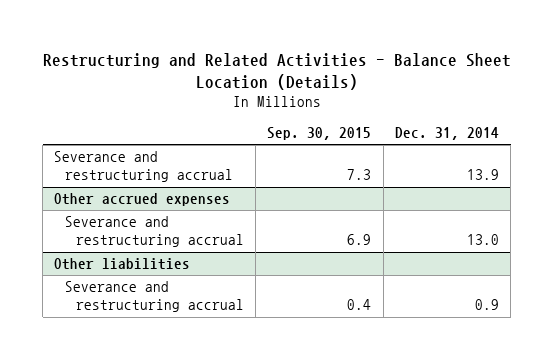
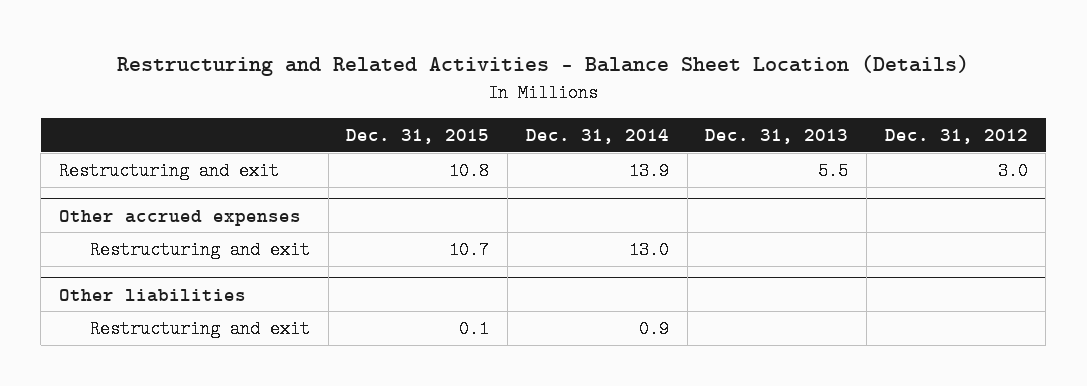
- | Sep. 30, 2015 | Dec. 31, 2014
+ | Dec. 31, 2015 | Dec. 31, 2014 | Dec. 31, 2013 | Dec. 31, 2012
- Severance and restructuring accrual | 7.3 | 13.9
+ Restructuring and exit | 10.8 | 13.9 | 5.5 | 3.0
@ Other accrued expenses
- Severance and restructuring accrual | 6.9 | 13.0
+ Restructuring and exit | 10.7 | 13.0 | |
@ Other liabilities
- Severance and restructuring accrual | 0.4 | 0.9
+ Restructuring and exit | 0.1 | 0.9 | |

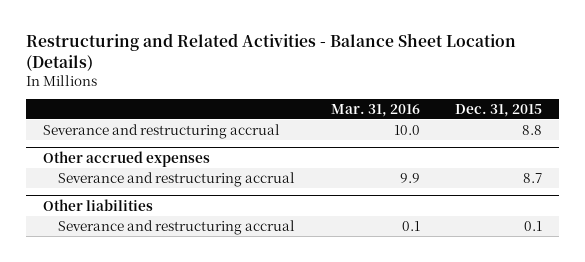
- | Dec. 31, 2015 | Dec. 31, 2014 | Dec. 31, 2013 | Dec. 31, 2012
+ | Mar. 31, 2016 | Dec. 31, 2015
- Restructuring and exit | 10.8 | 13.9 | 5.5 | 3.0
+ Severance and restructuring accrual | 10.0 | 8.8
@ Other accrued expenses
- Restructuring and exit | 10.7 | 13.0 | |
+ Severance and restructuring accrual | 9.9 | 8.7
@ Other liabilities
- Restructuring and exit | 0.1 | 0.9 | |
+ Severance and restructuring accrual | 0.1 | 0.1

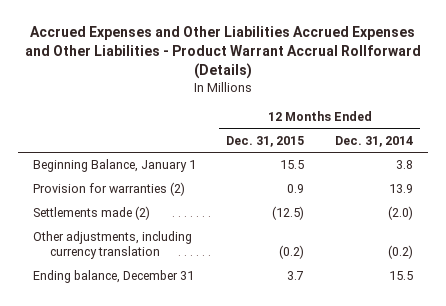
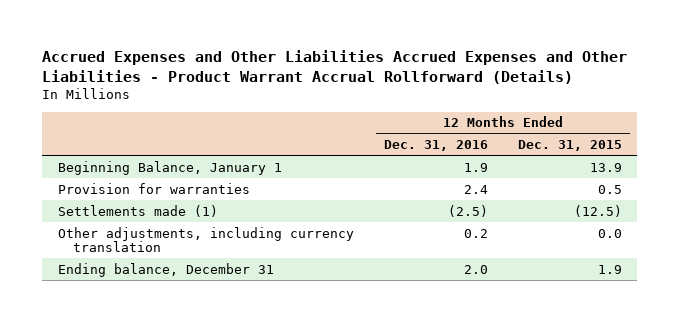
- | 12 Months Ended Dec. 31, 2015 | 12 Months Ended Dec. 31, 2014
+ | 12 Months Ended Dec. 31, 2016 | 12 Months Ended Dec. 31, 2015
- Beginning Balance, January 1 | 15.5 | 3.8
- Provision for warranties (2) | 0.9 | 13.9
- Settlements made (2) | (12.5) | (2.0)
- Other adjustments, including currency translation | (0.2) | (0.2)
- Ending balance, December 31 | 3.7 | 15.5
+ Beginning Balance, January 1 | 1.9 | 13.9
+ Provision for warranties | 2.4 | 0.5
+ Settlements made (1) | (2.5) | (12.5)
+ Other adjustments, including currency translation | 0.2 | 0.0
+ Ending balance, December 31 | 2.0 | 1.9

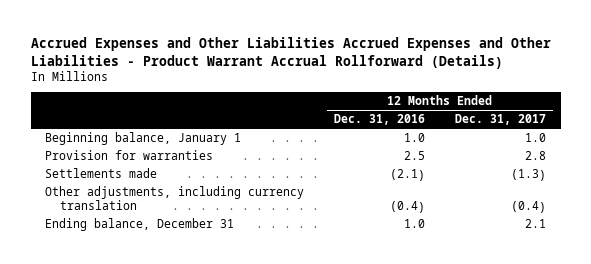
- | 12 Months Ended Dec. 31, 2016 | 12 Months Ended Dec. 31, 2015
+ | 12 Months Ended Dec. 31, 2016 | 12 Months Ended Dec. 31, 2017
- Beginning Balance, January 1 | 1.9 | 13.9
- Provision for warranties | 2.4 | 0.5
- Settlements made (1) | (2.5) | (12.5)
- Other adjustments, including currency translation | 0.2 | 0.0
- Ending balance, December 31 | 2.0 | 1.9
+ Beginning balance, January 1 | 1.0 | 1.0
+ Provision for warranties | 2.5 | 2.8
+ Settlements made | (2.1) | (1.3)
+ Other adjustments, including currency translation | (0.4) | (0.4)
+ Ending balance, December 31 | 1.0 | 2.1

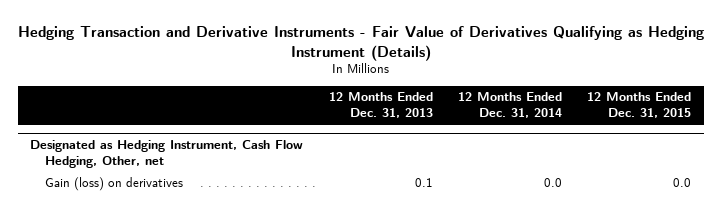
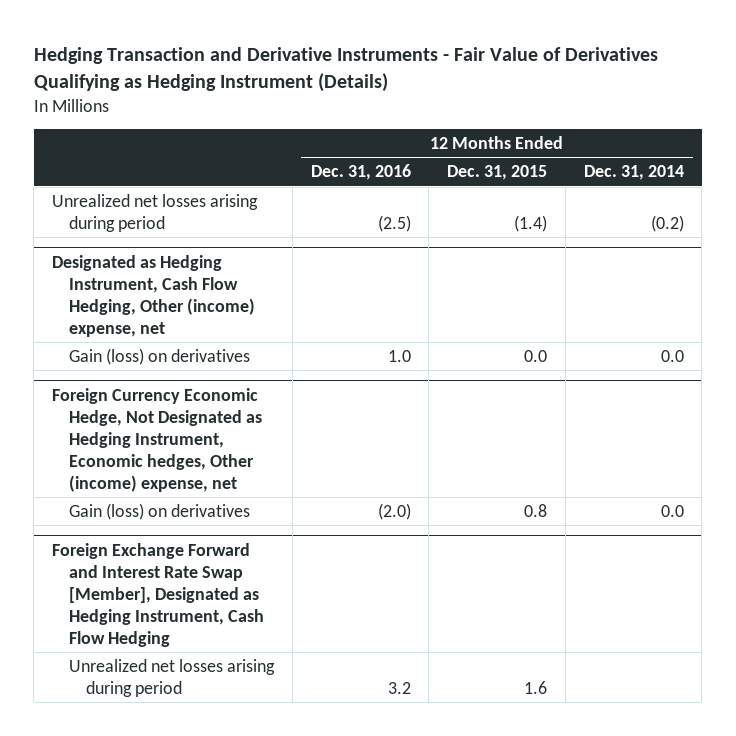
- | 12 Months Ended Dec. 31, 2013 | 12 Months Ended Dec. 31, 2014 | 12 Months Ended Dec. 31, 2015
+ | 12 Months Ended Dec. 31, 2016 | 12 Months Ended Dec. 31, 2015 | 12 Months Ended Dec. 31, 2014
- Designated as Hedging Instrument, Cash Flow Hedging, Other, net
+ Unrealized net losses arising during period | (2.5) | (1.4) | (0.2)
+ Designated as Hedging Instrument, Cash Flow Hedging, Other (income) expense, net
+ Foreign Currency Economic Hedge, Not Designated as Hedging Instrument, Economic hedges, Other (income) expense, net
+ Gain (loss) on derivatives | (2.0) | 0.8 | 0.0
+ Foreign Exchange Forward and Interest Rate Swap [Member], Designated as Hedging Instrument, Cash Flow Hedging
+ Unrealized net losses arising during period | 3.2 | 1.6 |

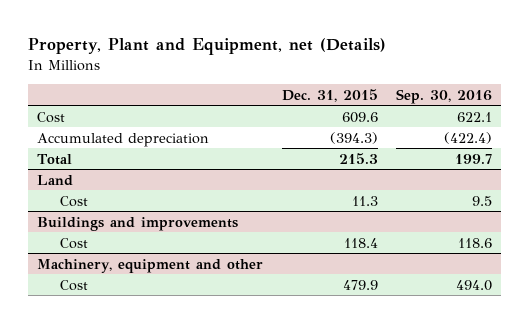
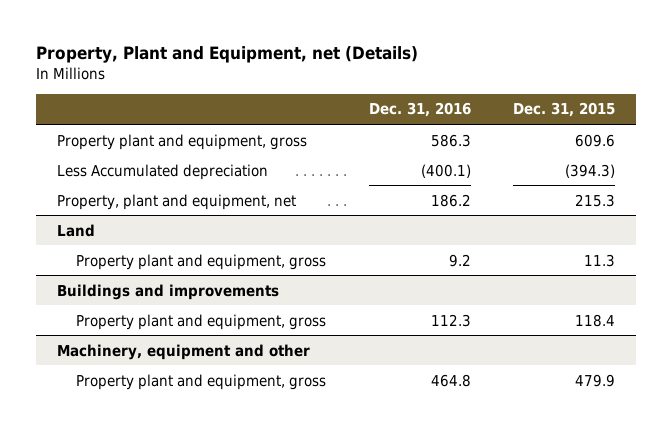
- | Dec. 31, 2015 | Sep. 30, 2016
+ | Dec. 31, 2016 | Dec. 31, 2015
- Cost | 609.6 | 622.1
- Accumulated depreciation | (394.3) | (422.4)
- Total | 215.3 | 199.7
+ Property plant and equipment, gross | 586.3 | 609.6
+ Less Accumulated depreciation | (400.1) | (394.3)
+ Property, plant and equipment, net | 186.2 | 215.3
@ Land
- Cost | 11.3 | 9.5
+ Property plant and equipment, gross | 9.2 | 11.3
@ Buildings and improvements
- Cost | 118.4 | 118.6
+ Property plant and equipment, gross | 112.3 | 118.4
@ Machinery, equipment and other
- Cost | 479.9 | 494.0
+ Property plant and equipment, gross | 464.8 | 479.9

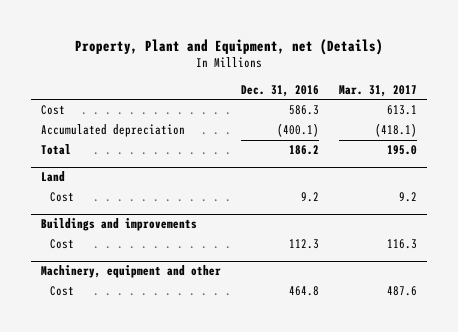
- | Dec. 31, 2016 | Dec. 31, 2015
+ | Dec. 31, 2016 | Mar. 31, 2017
- Property plant and equipment, gross | 586.3 | 609.6
- Less Accumulated depreciation | (400.1) | (394.3)
- Property, plant and equipment, net | 186.2 | 215.3
+ Cost | 586.3 | 613.1
+ Accumulated depreciation | (400.1) | (418.1)
+ Total | 186.2 | 195.0
@ Land
- Property plant and equipment, gross | 9.2 | 11.3
+ Cost | 9.2 | 9.2
@ Buildings and improvements
- Property plant and equipment, gross | 112.3 | 118.4
+ Cost | 112.3 | 116.3
@ Machinery, equipment and other
- Property plant and equipment, gross | 464.8 | 479.9
+ Cost | 464.8 | 487.6

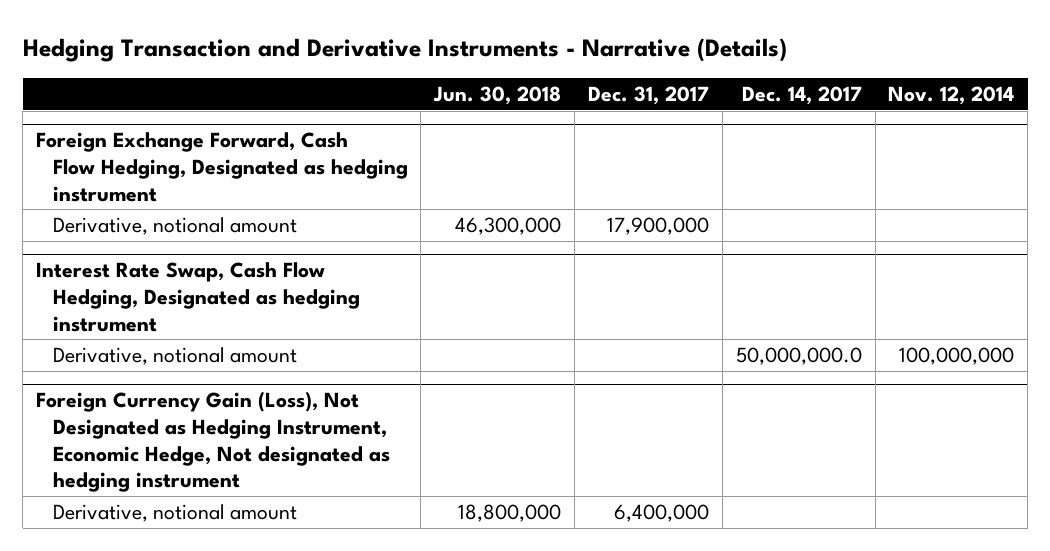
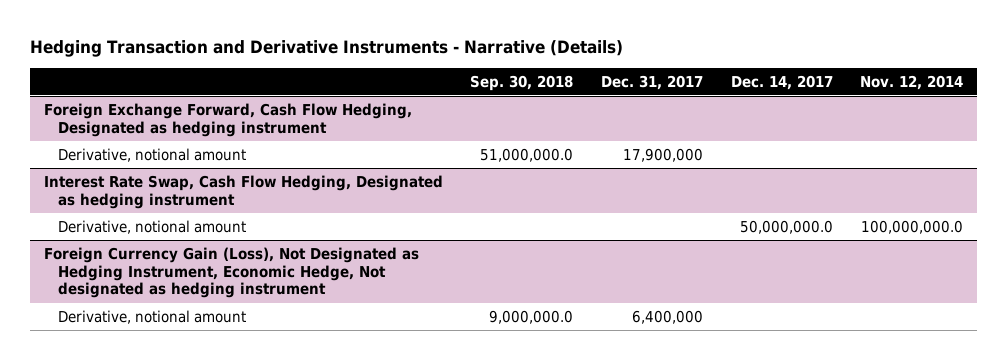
- | Jun. 30, 2018 | Dec. 31, 2017 | Dec. 14, 2017 | Nov. 12, 2014
+ | Sep. 30, 2018 | Dec. 31, 2017 | Dec. 14, 2017 | Nov. 12, 2014
@ Interest Rate Swap, Cash Flow Hedging, Designated as hedging instrument
- Derivative, notional amount | | | 50,000,000.0 | 100,000,000
+ Derivative, notional amount | | | 50,000,000.0 | 100,000,000.0

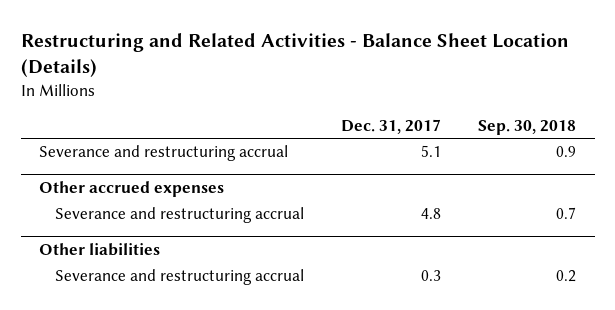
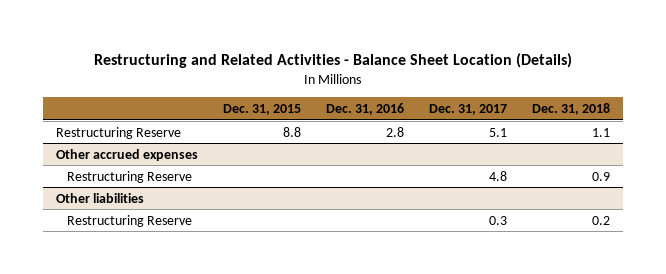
- | Dec. 31, 2017 | Sep. 30, 2018
+ | Dec. 31, 2015 | Dec. 31, 2016 | Dec. 31, 2017 | Dec. 31, 2018
- Severance and restructuring accrual | 5.1 | 0.9
+ Restructuring Reserve | 8.8 | 2.8 | 5.1 | 1.1
@ Other accrued expenses
- Severance and restructuring accrual | 4.8 | 0.7
+ Restructuring Reserve | | | 4.8 | 0.9
@ Other liabilities
- Severance and restructuring accrual | 0.3 | 0.2
+ Restructuring Reserve | | | 0.3 | 0.2

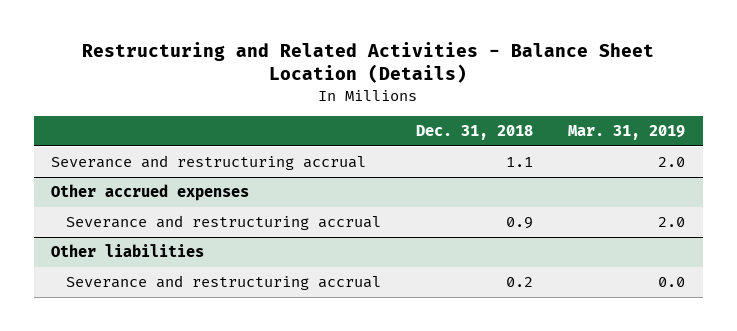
- | Dec. 31, 2015 | Dec. 31, 2016 | Dec. 31, 2017 | Dec. 31, 2018
+ | Dec. 31, 2018 | Mar. 31, 2019
- Restructuring Reserve | 8.8 | 2.8 | 5.1 | 1.1
+ Severance and restructuring accrual | 1.1 | 2.0
@ Other accrued expenses
- Restructuring Reserve | | | 4.8 | 0.9
+ Severance and restructuring accrual | 0.9 | 2.0
@ Other liabilities
- Restructuring Reserve | | | 0.3 | 0.2
+ Severance and restructuring accrual | 0.2 | 0.0

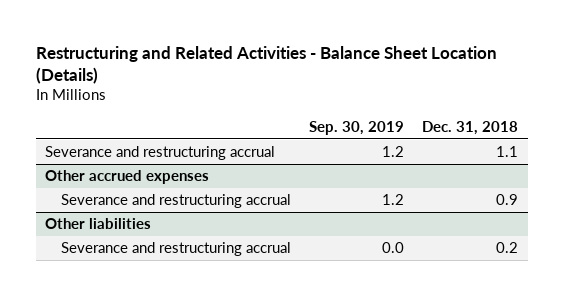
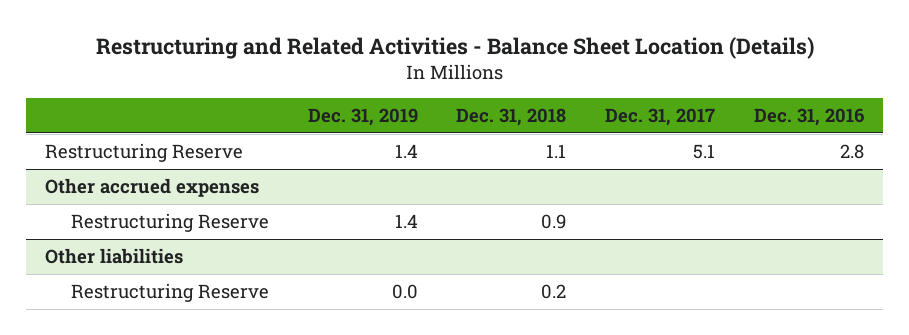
- | Sep. 30, 2019 | Dec. 31, 2018
+ | Dec. 31, 2019 | Dec. 31, 2018 | Dec. 31, 2017 | Dec. 31, 2016
- Severance and restructuring accrual | 1.2 | 1.1
+ Restructuring Reserve | 1.4 | 1.1 | 5.1 | 2.8
@ Other accrued expenses
- Severance and restructuring accrual | 1.2 | 0.9
+ Restructuring Reserve | 1.4 | 0.9 | |
@ Other liabilities
- Severance and restructuring accrual | 0.0 | 0.2
+ Restructuring Reserve | 0.0 | 0.2 | |

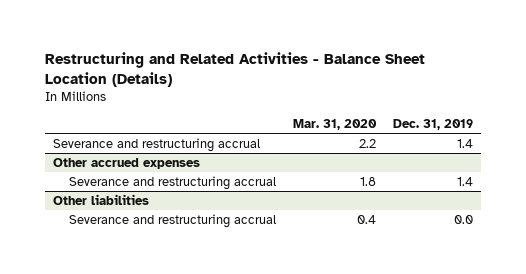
- | Dec. 31, 2019 | Dec. 31, 2018 | Dec. 31, 2017 | Dec. 31, 2016
+ | Mar. 31, 2020 | Dec. 31, 2019
- Restructuring Reserve | 1.4 | 1.1 | 5.1 | 2.8
+ Severance and restructuring accrual | 2.2 | 1.4
@ Other accrued expenses
- Restructuring Reserve | 1.4 | 0.9 | |
+ Severance and restructuring accrual | 1.8 | 1.4
@ Other liabilities
- Restructuring Reserve | 0.0 | 0.2 | |
+ Severance and restructuring accrual | 0.4 | 0.0

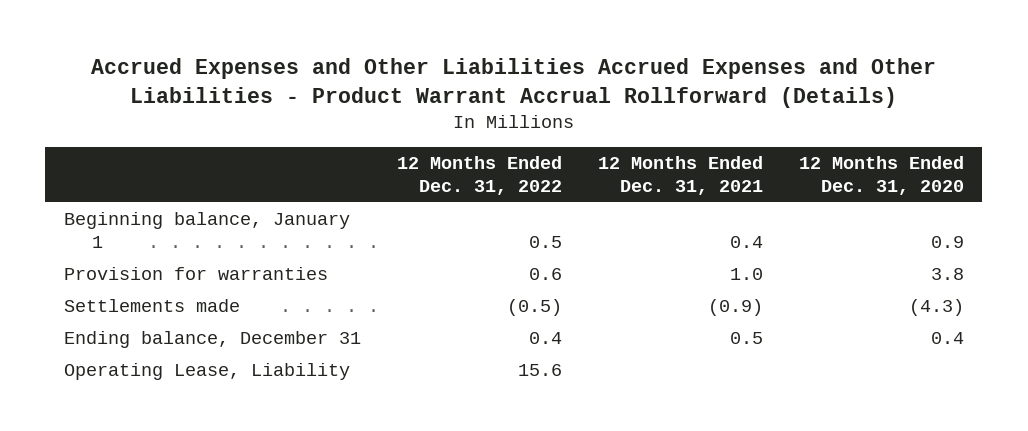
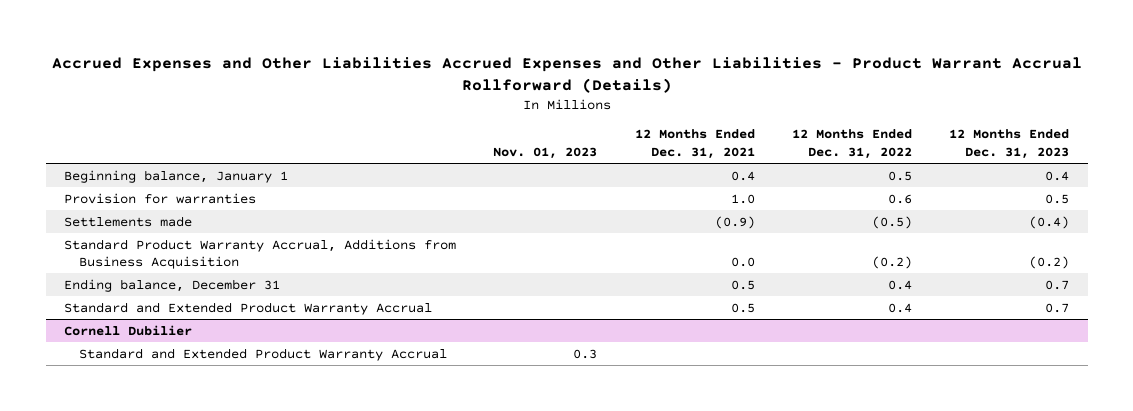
- | 12 Months Ended Dec. 31, 2022 | 12 Months Ended Dec. 31, 2021 | 12 Months Ended Dec. 31, 2020
+ | Nov. 01, 2023 | 12 Months Ended Dec. 31, 2021 | 12 Months Ended Dec. 31, 2022 | 12 Months Ended Dec. 31, 2023
+ Standard Product Warranty Accrual, Additions from Business Acquisition | | 0.0 | (0.2) | (0.2)
- Operating Lease, Liability | 15.6 | |
+ Standard and Extended Product Warranty Accrual | | 0.5 | 0.4 | 0.7
+ Cornell Dubilier
+ Standard and Extended Product Warranty Accrual | 0.3 | | |

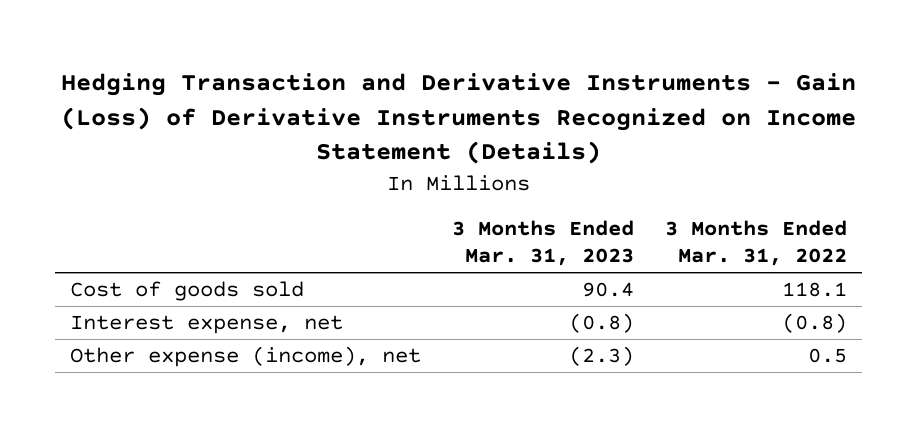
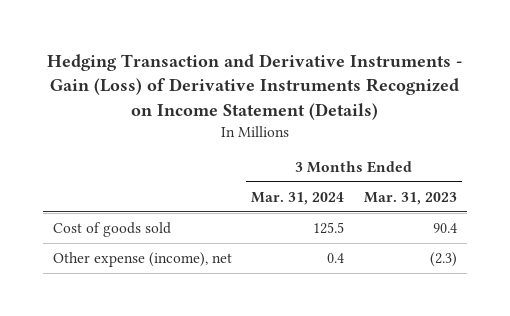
- | 3 Months Ended Mar. 31, 2023 | 3 Months Ended Mar. 31, 2022
+ | 3 Months Ended Mar. 31, 2024 | 3 Months Ended Mar. 31, 2023
- Interest expense, net | (0.8) | (0.8)

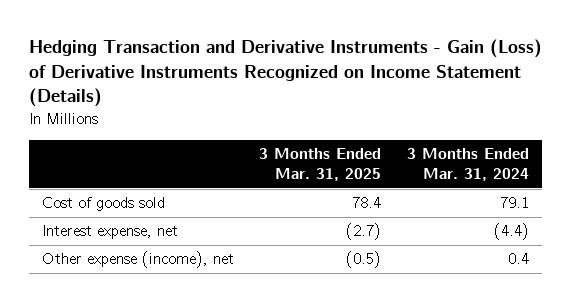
- | 3 Months Ended Mar. 31, 2024 | 3 Months Ended Mar. 31, 2023
+ | 3 Months Ended Mar. 31, 2025 | 3 Months Ended Mar. 31, 2024
- Cost of goods sold | 125.5 | 90.4
+ Cost of goods sold | 78.4 | 79.1
+ Interest expense, net | (2.7) | (4.4)

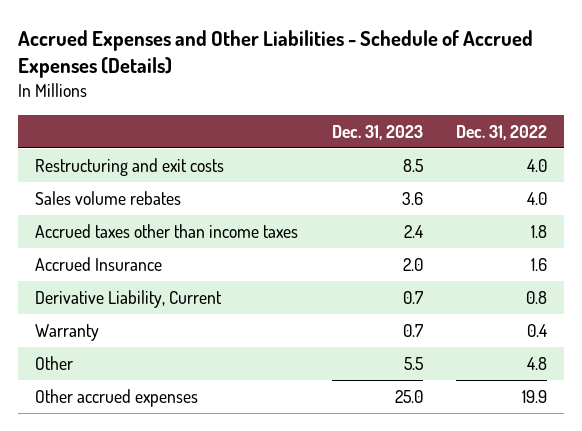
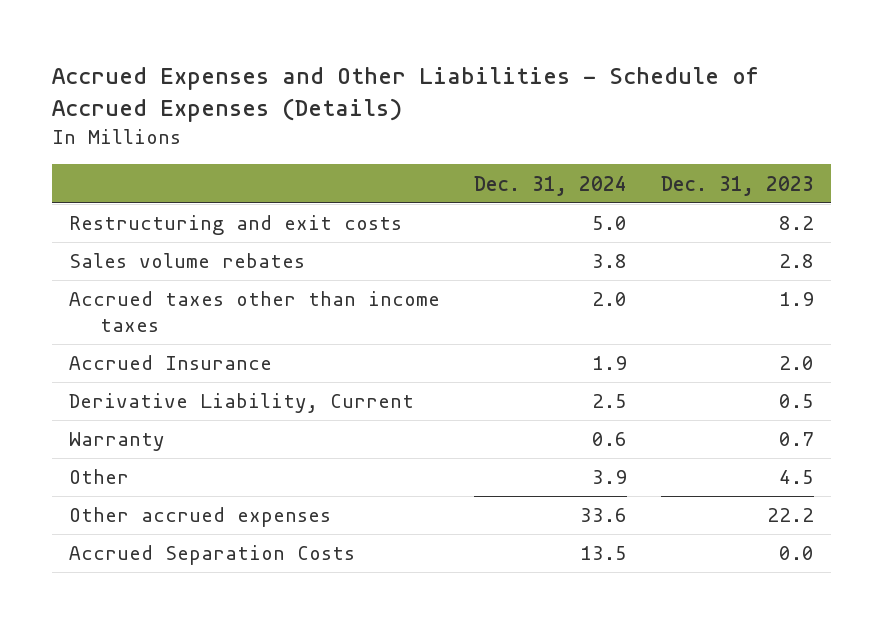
- | Dec. 31, 2023 | Dec. 31, 2022
+ | Dec. 31, 2024 | Dec. 31, 2023
- Restructuring and exit costs | 8.5 | 4.0
- Sales volume rebates | 3.6 | 4.0
- Accrued taxes other than income taxes | 2.4 | 1.8
+ Restructuring and exit costs | 5.0 | 8.2
+ Sales volume rebates | 3.8 | 2.8
+ Accrued taxes other than income taxes | 2.0 | 1.9
- Derivative Liability, Current | 0.7 | 0.8
+ Derivative Liability, Current | 2.5 | 0.5
- Other | 5.5 | 4.8
- Other accrued expenses | 25.0 | 19.9
+ Other | 3.9 | 4.5
+ Other accrued expenses | 33.6 | 22.2
+ Accrued Separation Costs | 13.5 | 0.0

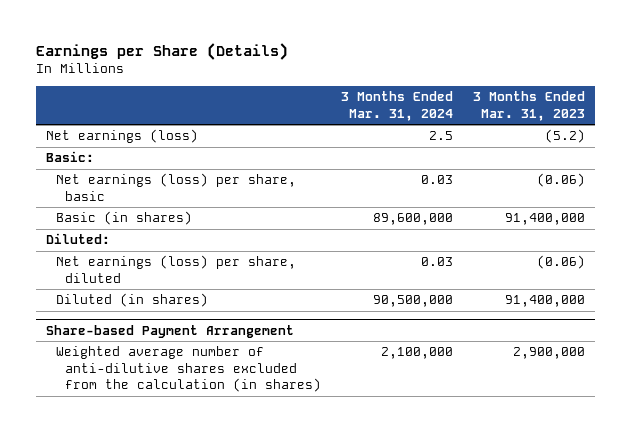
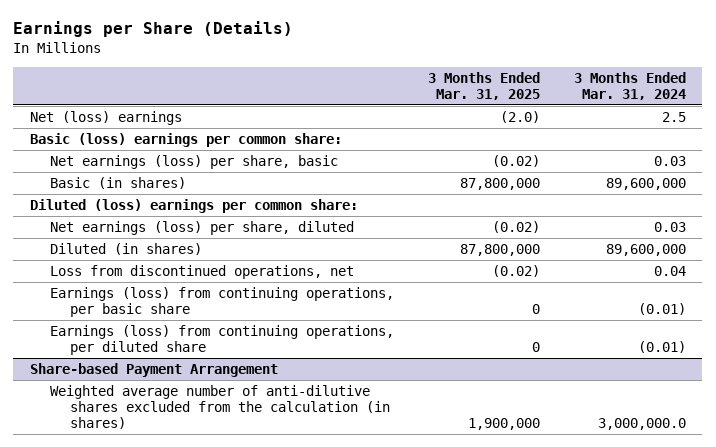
- | 3 Months Ended Mar. 31, 2024 | 3 Months Ended Mar. 31, 2023
+ | 3 Months Ended Mar. 31, 2025 | 3 Months Ended Mar. 31, 2024
- Net earnings (loss) | 2.5 | (5.2)
- Basic:
+ Net (loss) earnings | (2.0) | 2.5
+ Basic (loss) earnings per common share:
- Diluted:
+ Diluted (loss) earnings per common share:
- Diluted (in shares) | 90,500,000 | 91,400,000
+ Diluted (in shares) | 87,800,000 | 89,600,000
+ Loss from discontinued operations, net | (0.02) | 0.04
+ Earnings (loss) from continuing operations, per basic share | 0 | (0.01)
+ Earnings (loss) from continuing operations, per diluted share | 0 | (0.01)
@ Share-based Payment Arrangement
- Weighted average number of anti-dilutive shares excluded from the calculation (in shares) | 2,100,000 | 2,900,000
+ Weighted average number of anti-dilutive shares excluded from the calculation (in shares) | 1,900,000 | 3,000,000.0

